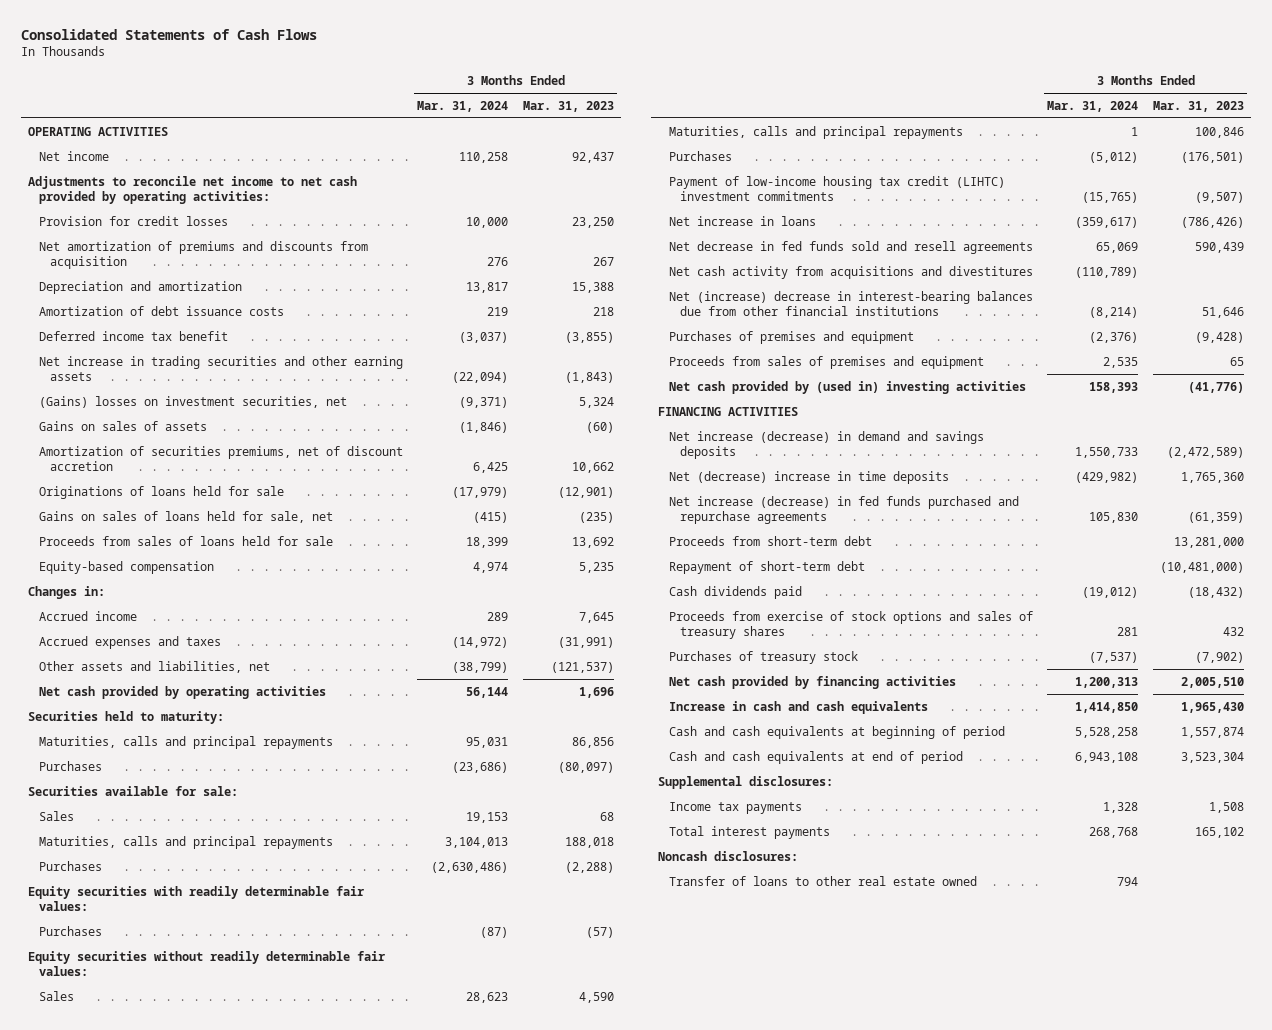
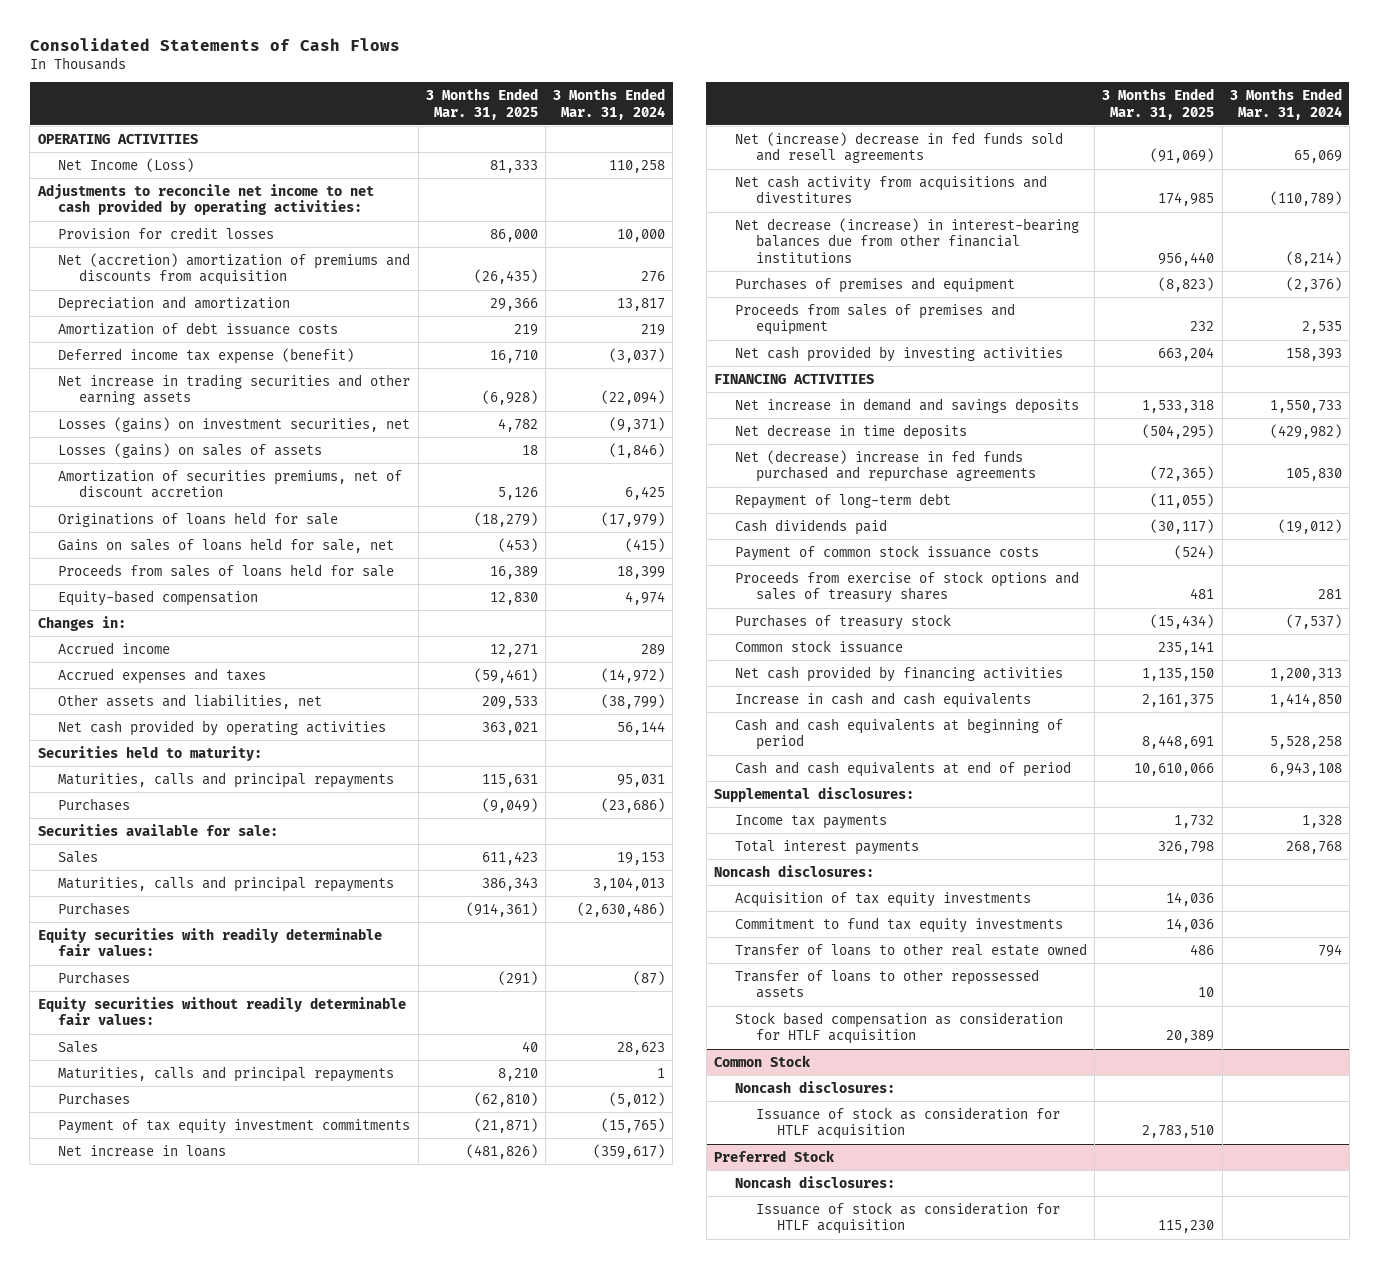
- | 3 Months Ended Mar. 31, 2024 | 3 Months Ended Mar. 31, 2023
+ | 3 Months Ended Mar. 31, 2025 | 3 Months Ended Mar. 31, 2024
- Net income | 110,258 | 92,437
+ Net Income (Loss) | 81,333 | 110,258
- Net amortization of premiums and discounts from acquisition | 276 | 267
+ Net (accretion) amortization of premiums and discounts from acquisition | (26,435) | 276
- Deferred income tax benefit | (3,037) | (3,855)
+ Deferred income tax expense (benefit) | 16,710 | (3,037)
- (Gains) losses on investment securities, net | (9,371) | 5,324
- Gains on sales of assets | (1,846) | (60)
+ Losses (gains) on investment securities, net | 4,782 | (9,371)
+ Losses (gains) on sales of assets | 18 | (1,846)
- Payment of low-income housing tax credit (LIHTC) investment commitments | (15,765) | (9,507)
+ Payment of tax equity investment commitments | (21,871) | (15,765)
- Net decrease in fed funds sold and resell agreements | 65,069 | 590,439
+ Net (increase) decrease in fed funds sold and resell agreements | (91,069) | 65,069
- Net (increase) decrease in interest-bearing balances due from other financial institutions | (8,214) | 51,646
+ Net decrease (increase) in interest-bearing balances due from other financial institutions | 956,440 | (8,214)
- Net cash provided by (used in) investing activities | 158,393 | (41,776)
+ Net cash provided by investing activities | 663,204 | 158,393
- Net increase (decrease) in demand and savings deposits | 1,550,733 | (2,472,589)
- Net (decrease) increase in time deposits | (429,982) | 1,765,360
- Net increase (decrease) in fed funds purchased and repurchase agreements | 105,830 | (61,359)
- Proceeds from short-term debt | | 13,281,000
- Repayment of short-term debt | | (10,481,000)
+ Net increase in demand and savings deposits | 1,533,318 | 1,550,733
+ Net decrease in time deposits | (504,295) | (429,982)
+ Net (decrease) increase in fed funds purchased and repurchase agreements | (72,365) | 105,830
+ Repayment of long-term debt | (11,055) |
+ Payment of common stock issuance costs | (524) |
+ Common stock issuance | 235,141 |
+ Acquisition of tax equity investments | 14,036 |
+ Commitment to fund tax equity investments | 14,036 |
+ Transfer of loans to other repossessed assets | 10 |
+ Stock based compensation as consideration for HTLF acquisition | 20,389 |
+ Common Stock
+ Noncash disclosures:
+ Issuance of stock as consideration for HTLF acquisition | 2,783,510 |
+ Preferred Stock
+ Noncash disclosures:
+ Issuance of stock as consideration for HTLF acquisition | 115,230 |

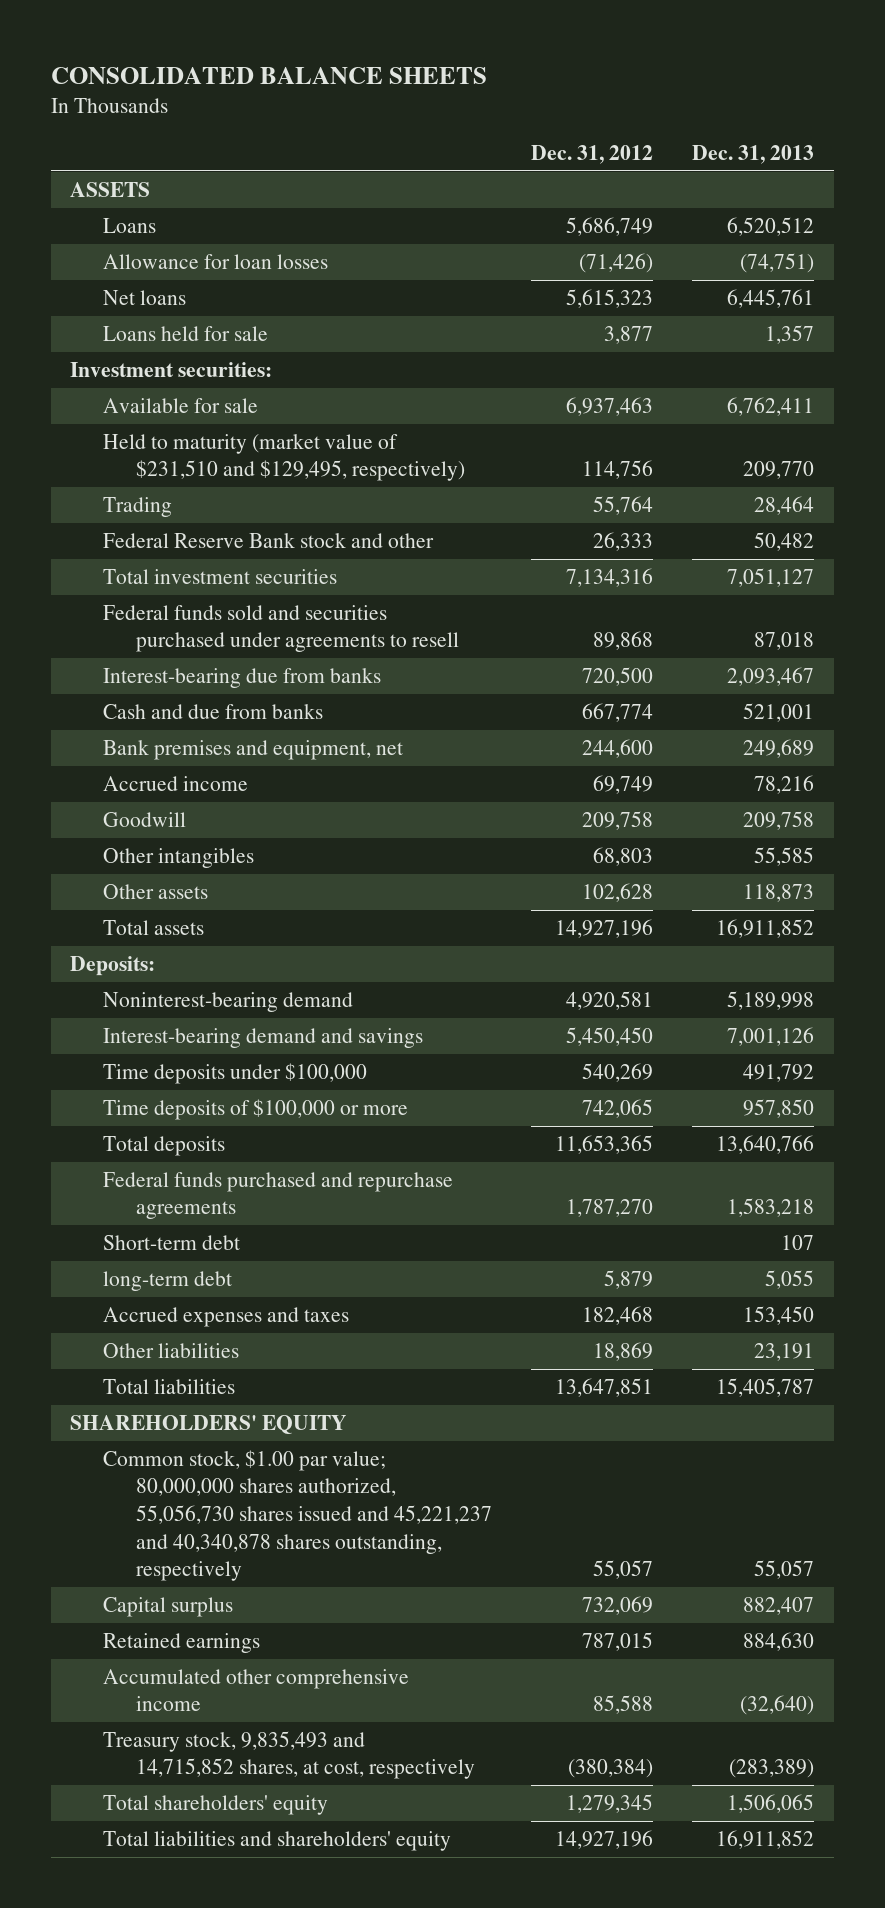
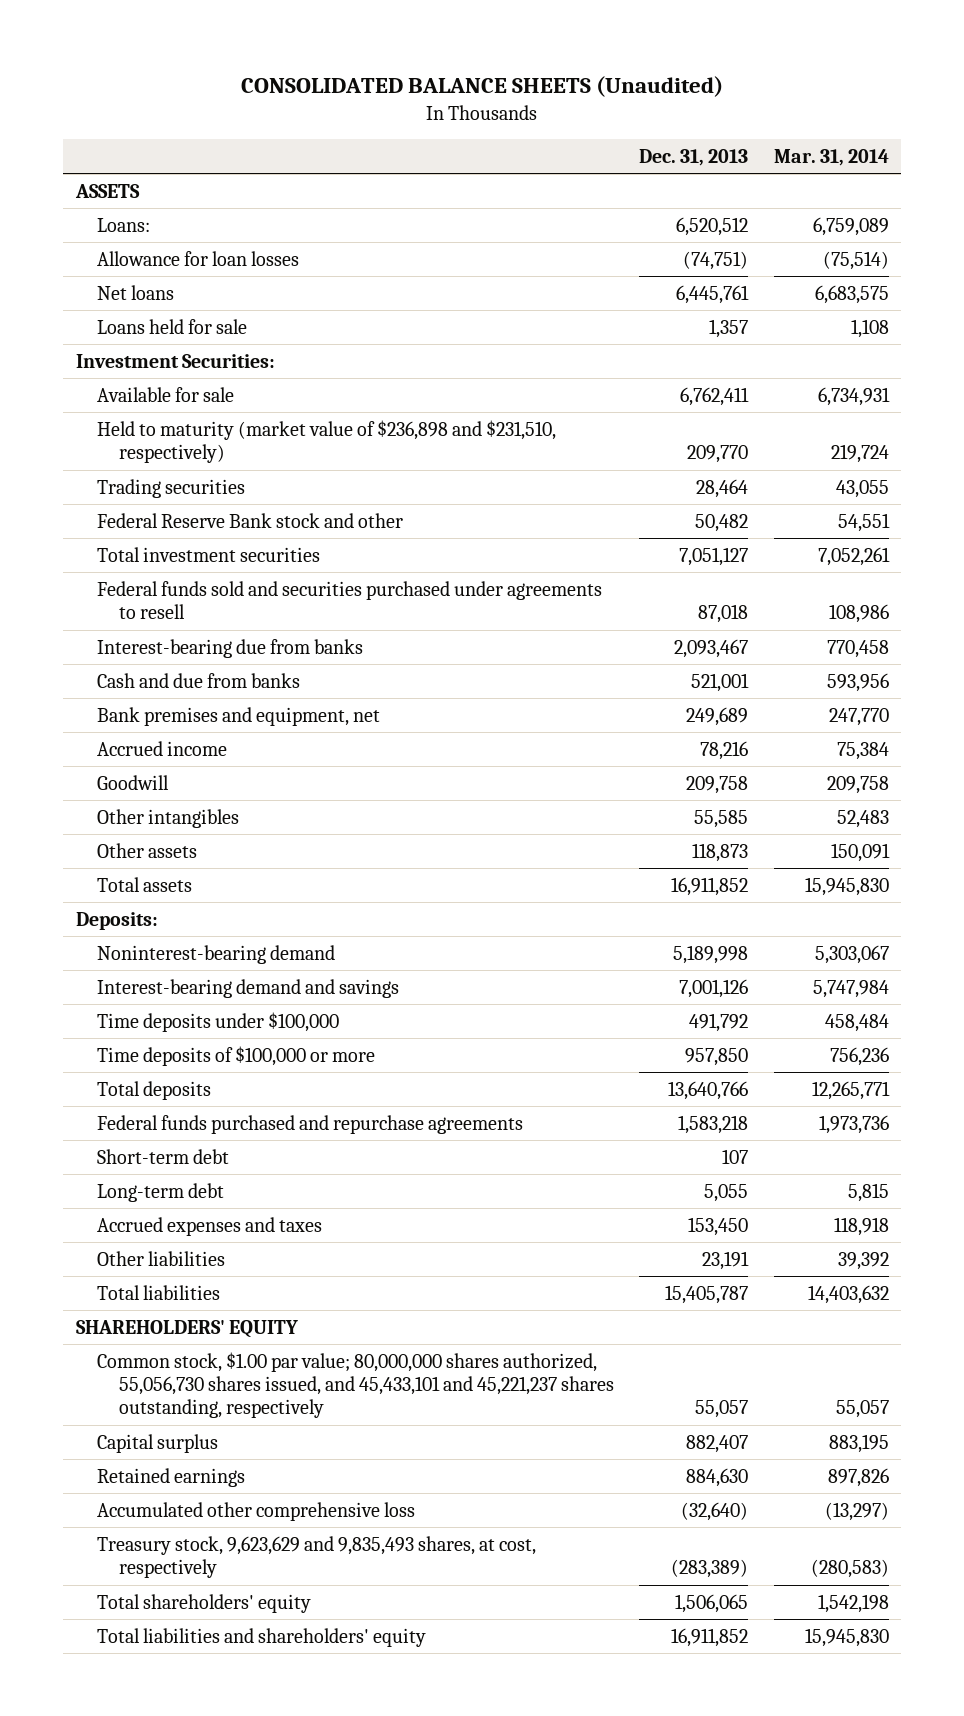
- CONSOLIDATED BALANCE SHEETS
+ CONSOLIDATED BALANCE SHEETS (Unaudited)
- | Dec. 31, 2012 | Dec. 31, 2013
+ | Dec. 31, 2013 | Mar. 31, 2014
- Loans | 5,686,749 | 6,520,512
+ Loans: | 6,520,512 | 6,759,089
- Investment securities:
+ Investment Securities:
- Held to maturity (market value of $231,510 and $129,495, respectively) | 114,756 | 209,770
- Trading | 55,764 | 28,464
+ Held to maturity (market value of $236,898 and $231,510, respectively) | 209,770 | 219,724
+ Trading securities | 28,464 | 43,055
- long-term debt | 5,879 | 5,055
+ Long-term debt | 5,055 | 5,815
- Common stock, $1.00 par value; 80,000,000 shares authorized, 55,056,730 shares issued and 45,221,237 and 40,340,878 shares outstanding, respectively | 55,057 | 55,057
+ Common stock, $1.00 par value; 80,000,000 shares authorized, 55,056,730 shares issued, and 45,433,101 and 45,221,237 shares outstanding, respectively | 55,057 | 55,057
- Accumulated other comprehensive income | 85,588 | (32,640)
- Treasury stock, 9,835,493 and 14,715,852 shares, at cost, respectively | (380,384) | (283,389)
+ Accumulated other comprehensive loss | (32,640) | (13,297)
+ Treasury stock, 9,623,629 and 9,835,493 shares, at cost, respectively | (283,389) | (280,583)

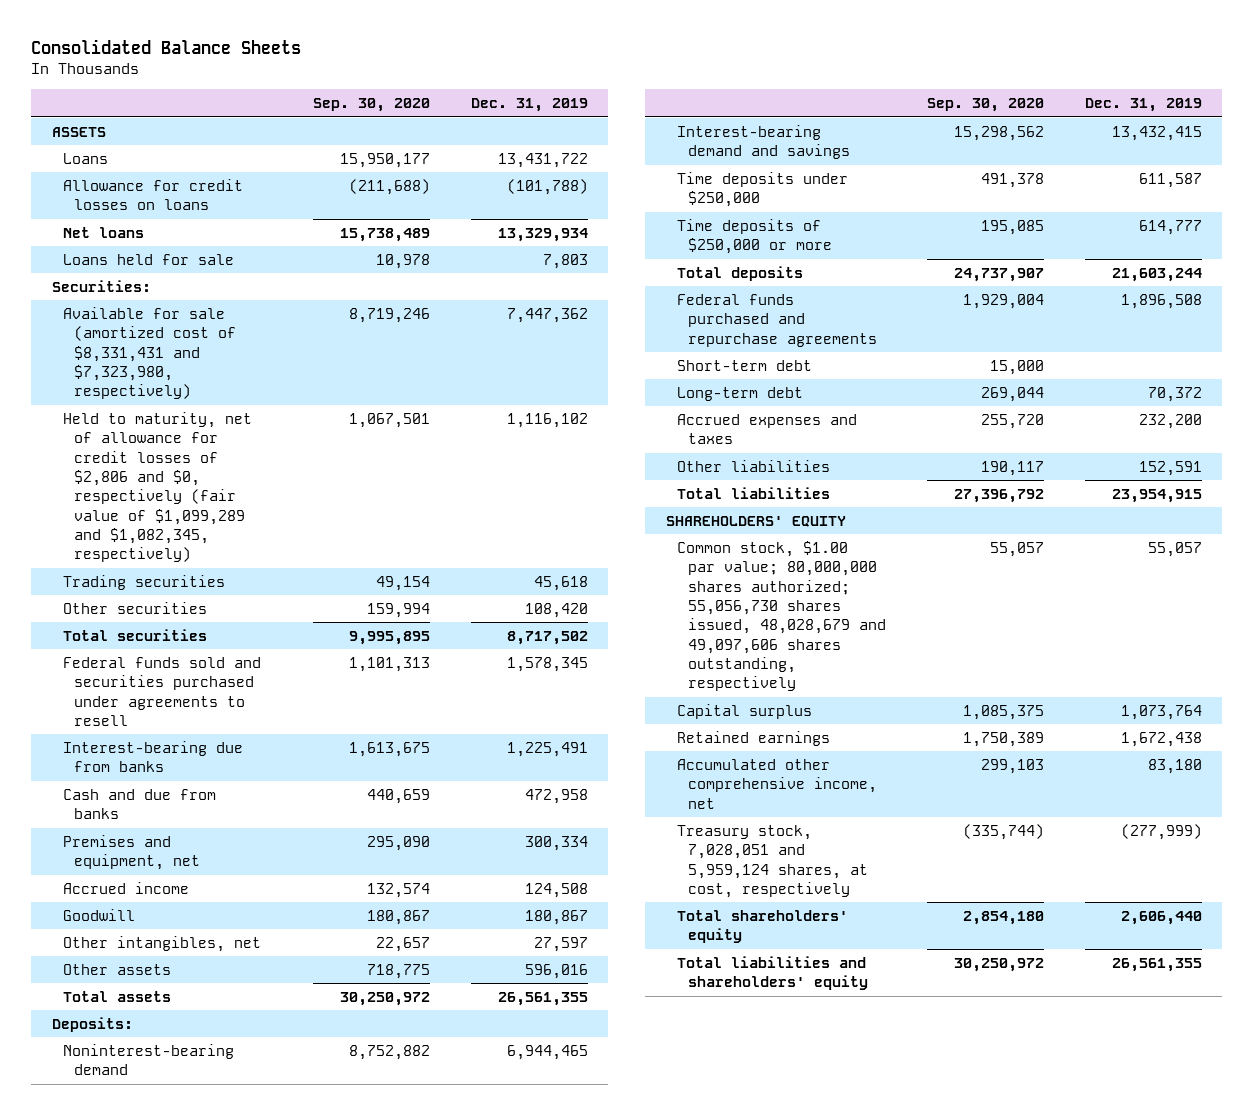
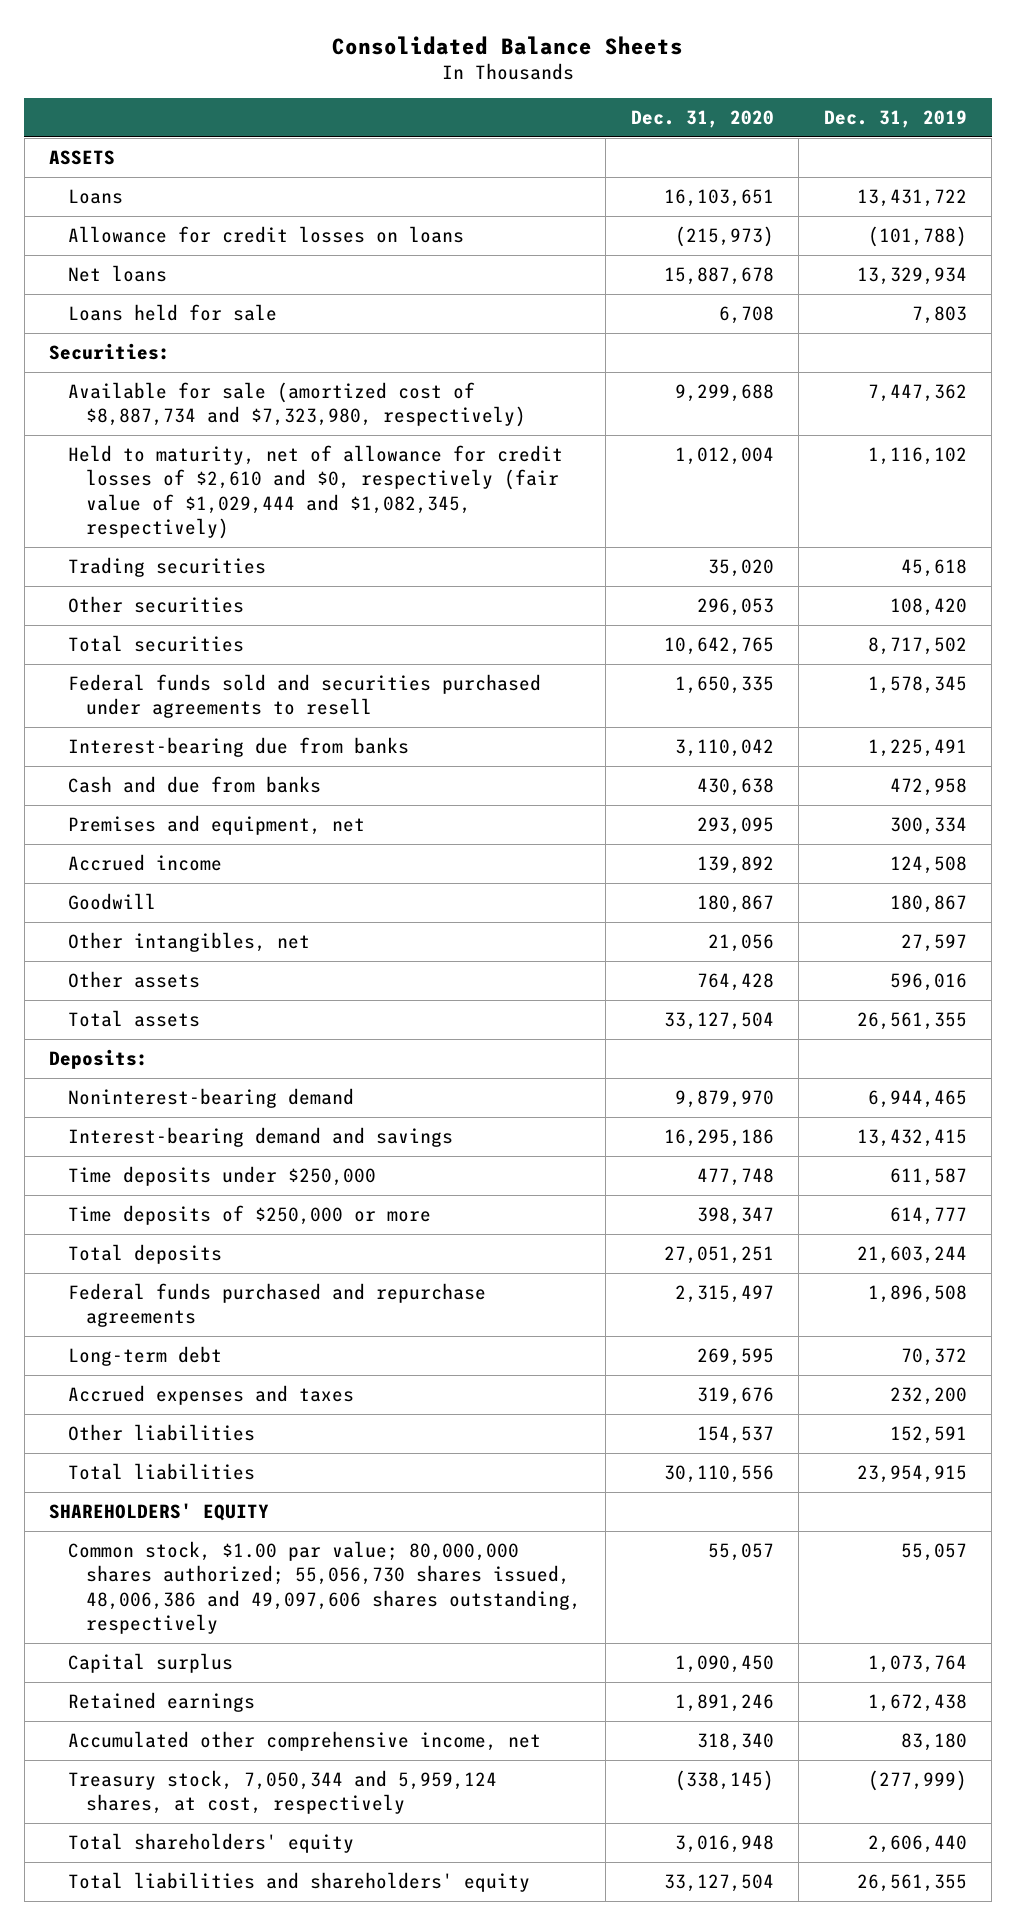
- | Sep. 30, 2020 | Dec. 31, 2019
+ | Dec. 31, 2020 | Dec. 31, 2019
- Available for sale (amortized cost of $8,331,431 and $7,323,980, respectively) | 8,719,246 | 7,447,362
- Held to maturity, net of allowance for credit losses of $2,806 and $0, respectively (fair value of $1,099,289 and $1,082,345, respectively) | 1,067,501 | 1,116,102
+ Available for sale (amortized cost of $8,887,734 and $7,323,980, respectively) | 9,299,688 | 7,447,362
+ Held to maturity, net of allowance for credit losses of $2,610 and $0, respectively (fair value of $1,029,444 and $1,082,345, respectively) | 1,012,004 | 1,116,102
- Short-term debt | 15,000 |
- Common stock, $1.00 par value; 80,000,000 shares authorized; 55,056,730 shares issued, 48,028,679 and 49,097,606 shares outstanding, respectively | 55,057 | 55,057
+ Common stock, $1.00 par value; 80,000,000 shares authorized; 55,056,730 shares issued, 48,006,386 and 49,097,606 shares outstanding, respectively | 55,057 | 55,057
- Treasury stock, 7,028,051 and 5,959,124 shares, at cost, respectively | (335,744) | (277,999)
+ Treasury stock, 7,050,344 and 5,959,124 shares, at cost, respectively | (338,145) | (277,999)

